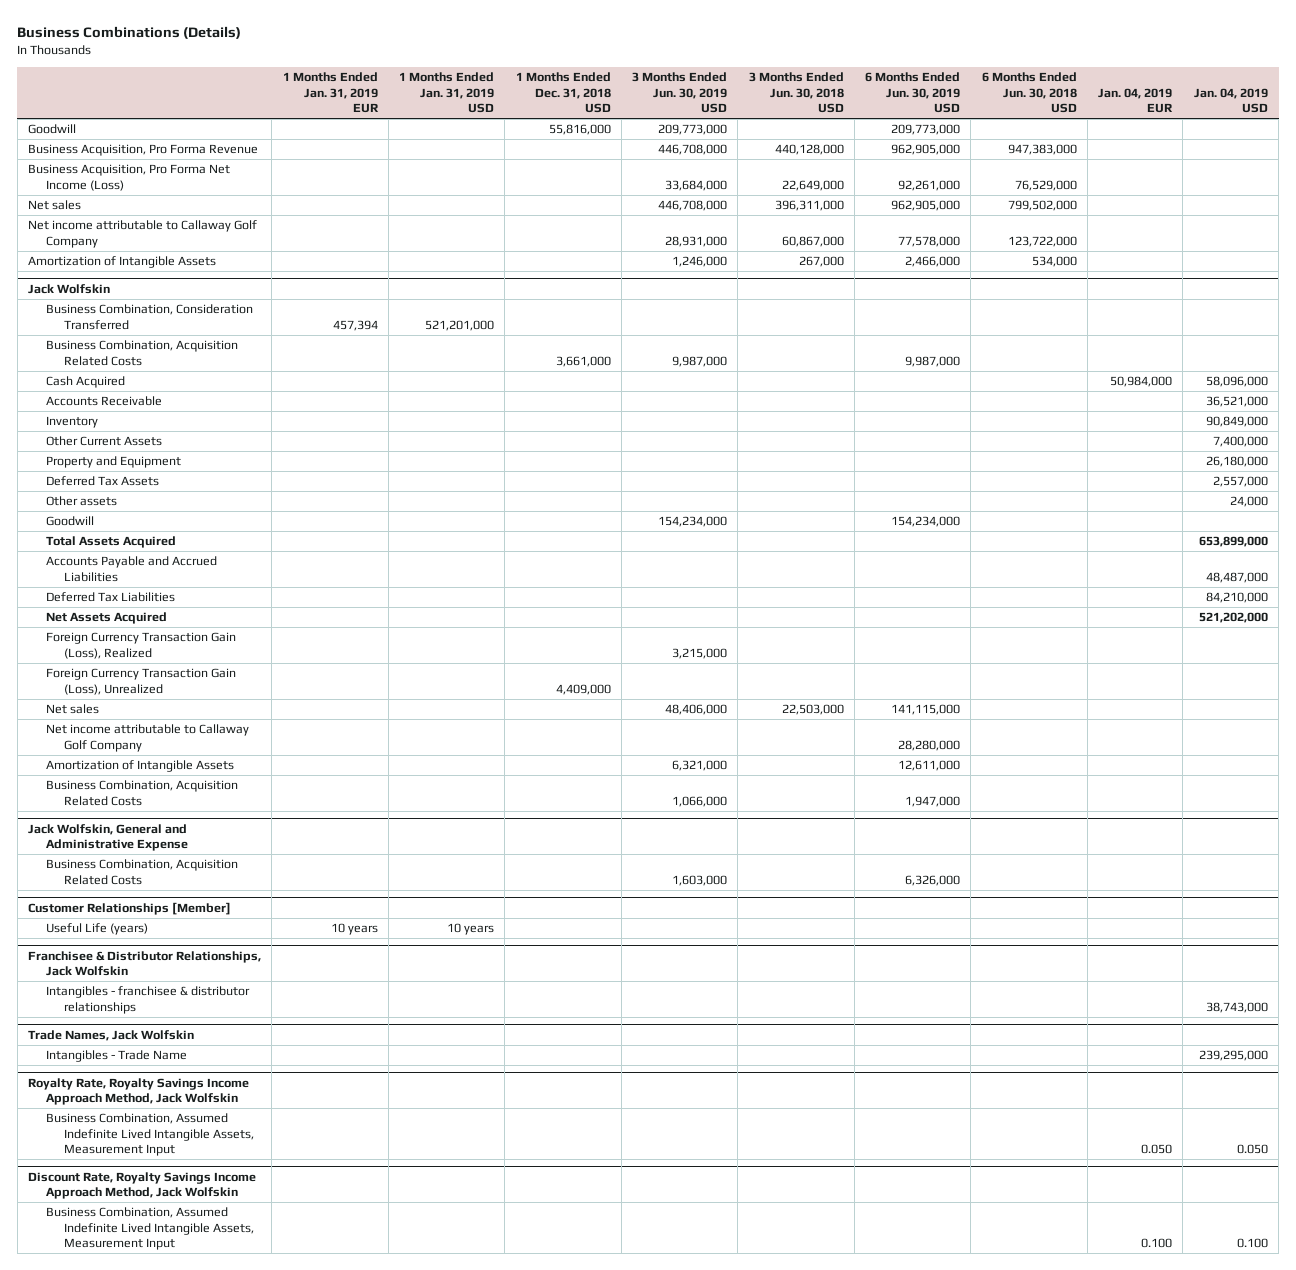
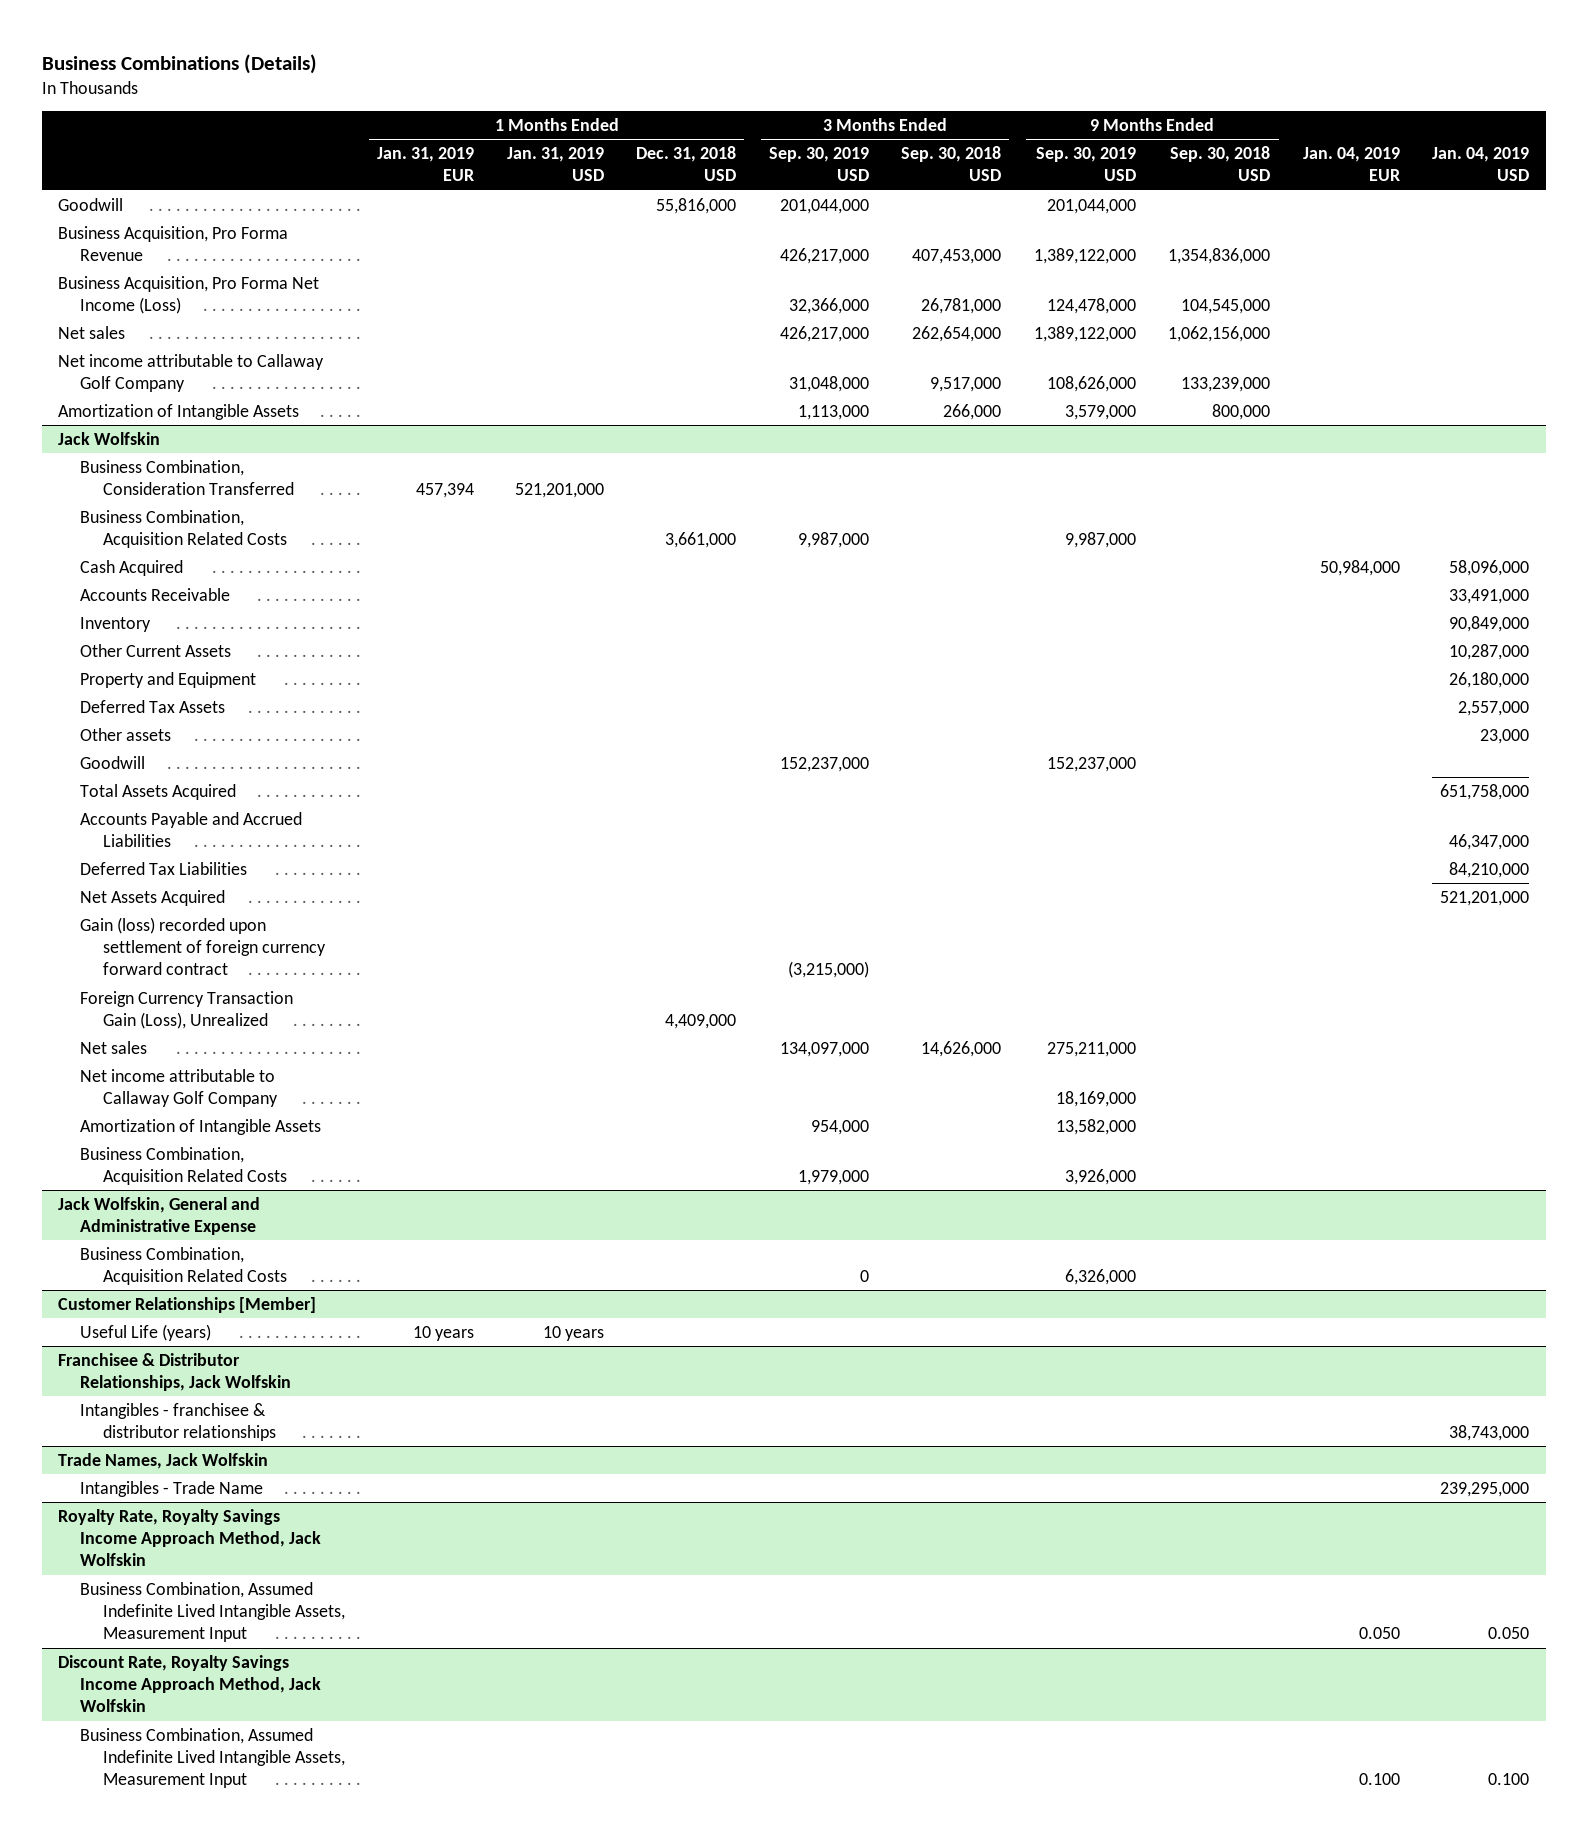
- | 1 Months Ended Jan. 31, 2019 EUR | 1 Months Ended Jan. 31, 2019 USD | 1 Months Ended Dec. 31, 2018 USD | 3 Months Ended Jun. 30, 2019 USD | 3 Months Ended Jun. 30, 2018 USD | 6 Months Ended Jun. 30, 2019 USD | 6 Months Ended Jun. 30, 2018 USD | Jan. 04, 2019 EUR | Jan. 04, 2019 USD
+ | 1 Months Ended Jan. 31, 2019 EUR | 1 Months Ended Jan. 31, 2019 USD | 1 Months Ended Dec. 31, 2018 USD | 3 Months Ended Sep. 30, 2019 USD | 3 Months Ended Sep. 30, 2018 USD | 9 Months Ended Sep. 30, 2019 USD | 9 Months Ended Sep. 30, 2018 USD | Jan. 04, 2019 EUR | Jan. 04, 2019 USD
@ Jack Wolfskin
- Accounts Receivable | | | | | | | | | 36,521,000
+ Accounts Receivable | | | | | | | | | 33,491,000
- Other Current Assets | | | | | | | | | 7,400,000
+ Other Current Assets | | | | | | | | | 10,287,000
- Other assets | | | | | | | | | 24,000
+ Other assets | | | | | | | | | 23,000
- Total Assets Acquired | | | | | | | | | 653,899,000
- Accounts Payable and Accrued Liabilities | | | | | | | | | 48,487,000
+ Total Assets Acquired | | | | | | | | | 651,758,000
+ Accounts Payable and Accrued Liabilities | | | | | | | | | 46,347,000
- Net Assets Acquired | | | | | | | | | 521,202,000
- Foreign Currency Transaction Gain (Loss), Realized | | | | 3,215,000 | | | | |
+ Net Assets Acquired | | | | | | | | | 521,201,000
+ Gain (loss) recorded upon settlement of foreign currency forward contract | | | | (3,215,000) | | | | |

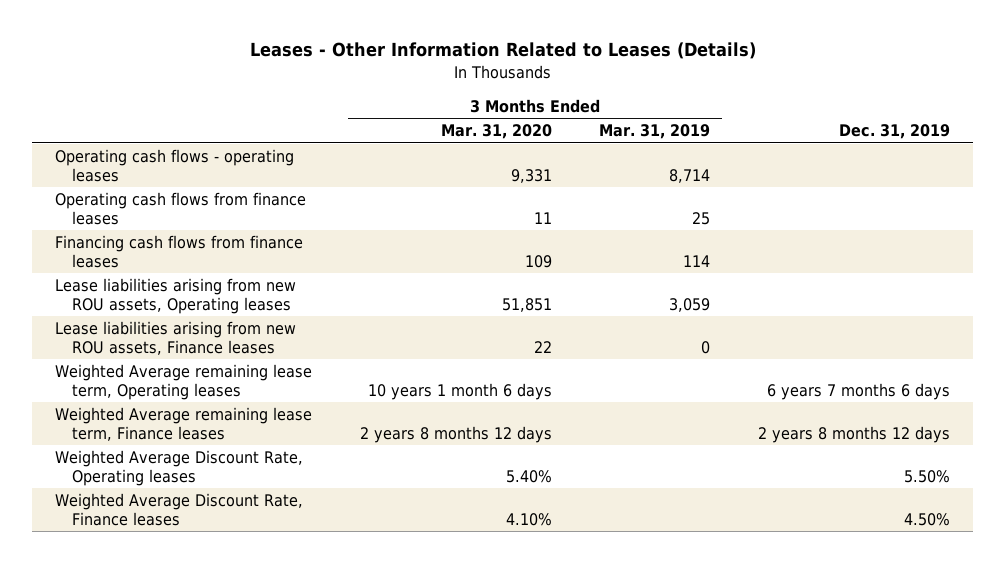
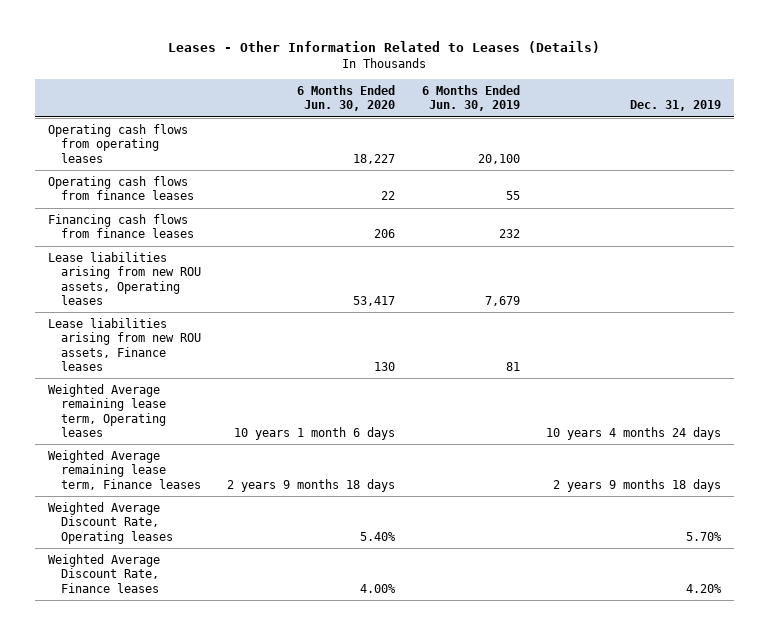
- | 3 Months Ended Mar. 31, 2020 | 3 Months Ended Mar. 31, 2019 | Dec. 31, 2019
+ | 6 Months Ended Jun. 30, 2020 | 6 Months Ended Jun. 30, 2019 | Dec. 31, 2019
- Operating cash flows - operating leases | 9,331 | 8,714 |
+ Operating cash flows from operating leases | 18,227 | 20,100 |
- Weighted Average remaining lease term, Operating leases | 10 years 1 month 6 days | | 6 years 7 months 6 days
- Weighted Average remaining lease term, Finance leases | 2 years 8 months 12 days | | 2 years 8 months 12 days
- Weighted Average Discount Rate, Operating leases | 5.40% | | 5.50%
- Weighted Average Discount Rate, Finance leases | 4.10% | | 4.50%
+ Weighted Average remaining lease term, Operating leases | 10 years 1 month 6 days | | 10 years 4 months 24 days
+ Weighted Average remaining lease term, Finance leases | 2 years 9 months 18 days | | 2 years 9 months 18 days
+ Weighted Average Discount Rate, Operating leases | 5.40% | | 5.70%
+ Weighted Average Discount Rate, Finance leases | 4.00% | | 4.20%

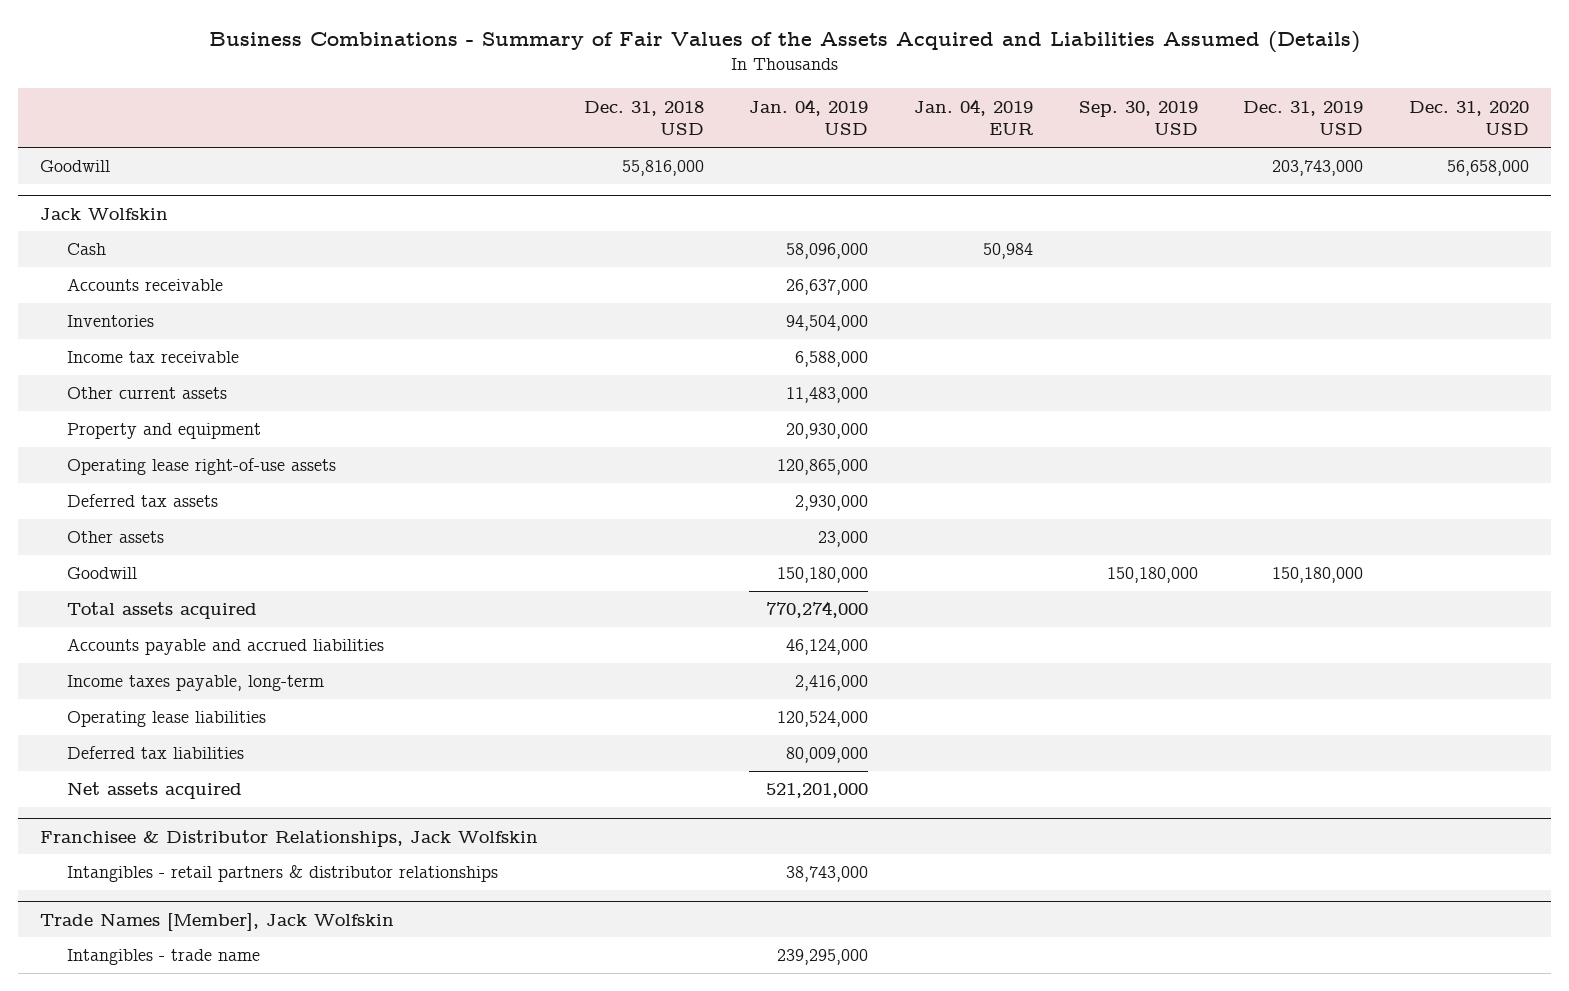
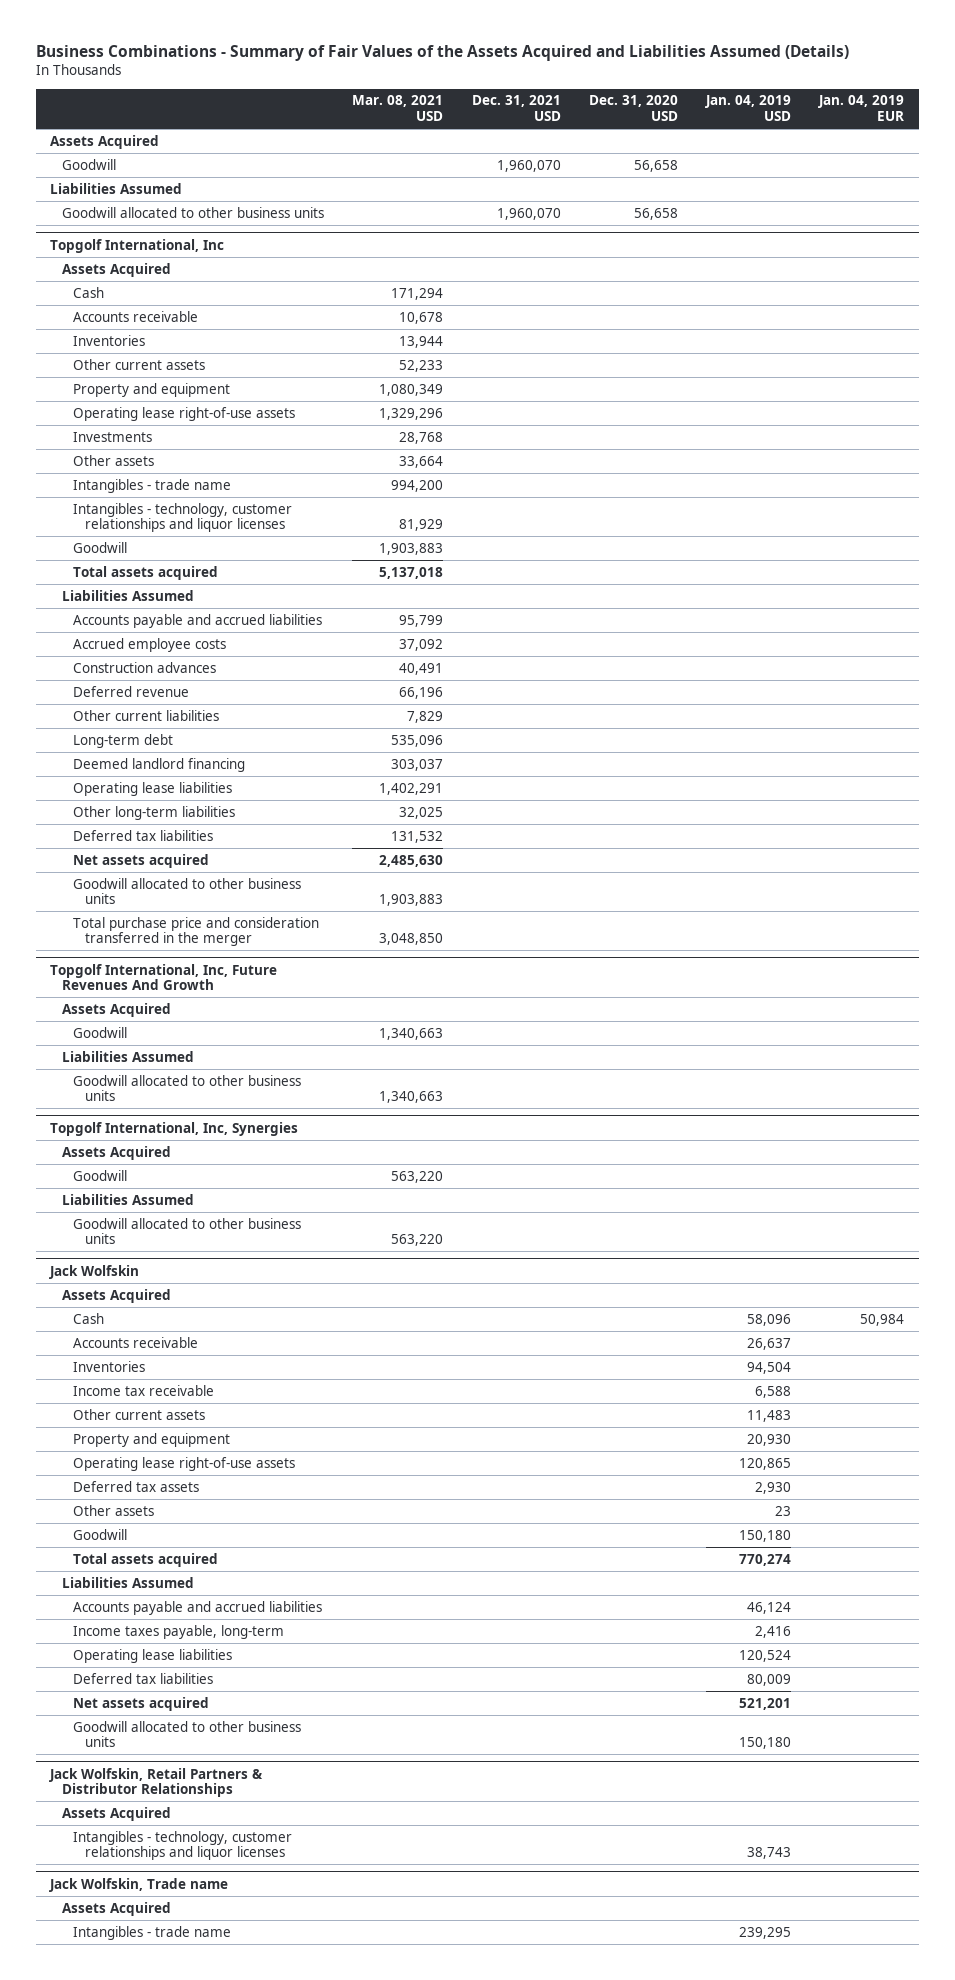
- | Dec. 31, 2018 USD | Jan. 04, 2019 USD | Jan. 04, 2019 EUR | Sep. 30, 2019 USD | Dec. 31, 2019 USD | Dec. 31, 2020 USD
+ | Mar. 08, 2021 USD | Dec. 31, 2021 USD | Dec. 31, 2020 USD | Jan. 04, 2019 USD | Jan. 04, 2019 EUR
- Goodwill | 55,816,000 | | | | 203,743,000 | 56,658,000
+ Assets Acquired
+ Goodwill | | 1,960,070 | 56,658 | |
+ Liabilities Assumed
+ Goodwill allocated to other business units | | 1,960,070 | 56,658 | |
+ Topgolf International, Inc
+ Assets Acquired
+ Cash | 171,294 | | | |
+ Accounts receivable | 10,678 | | | |
+ Inventories | 13,944 | | | |
+ Other current assets | 52,233 | | | |
+ Property and equipment | 1,080,349 | | | |
+ Operating lease right-of-use assets | 1,329,296 | | | |
+ Investments | 28,768 | | | |
+ Other assets | 33,664 | | | |
+ Intangibles - trade name | 994,200 | | | |
+ Intangibles - technology, customer relationships and liquor licenses | 81,929 | | | |
+ Goodwill | 1,903,883 | | | |
+ Total assets acquired | 5,137,018 | | | |
+ Liabilities Assumed
+ Accounts payable and accrued liabilities | 95,799 | | | |
+ Accrued employee costs | 37,092 | | | |
+ Construction advances | 40,491 | | | |
+ Deferred revenue | 66,196 | | | |
+ Other current liabilities | 7,829 | | | |
+ Long-term debt | 535,096 | | | |
+ Deemed landlord financing | 303,037 | | | |
+ Operating lease liabilities | 1,402,291 | | | |
+ Other long-term liabilities | 32,025 | | | |
+ Deferred tax liabilities | 131,532 | | | |
+ Net assets acquired | 2,485,630 | | | |
+ Goodwill allocated to other business units | 1,903,883 | | | |
+ Total purchase price and consideration transferred in the merger | 3,048,850 | | | |
+ Topgolf International, Inc, Future Revenues And Growth
+ Assets Acquired
+ Goodwill | 1,340,663 | | | |
+ Liabilities Assumed
+ Goodwill allocated to other business units | 1,340,663 | | | |
+ Topgolf International, Inc, Synergies
+ Assets Acquired
+ Goodwill | 563,220 | | | |
+ Liabilities Assumed
+ Goodwill allocated to other business units | 563,220 | | | |
@ Jack Wolfskin
- Cash | | 58,096,000 | 50,984 | | |
- Accounts receivable | | 26,637,000 | | | |
- Inventories | | 94,504,000 | | | |
- Income tax receivable | | 6,588,000 | | | |
- Other current assets | | 11,483,000 | | | |
- Property and equipment | | 20,930,000 | | | |
- Operating lease right-of-use assets | | 120,865,000 | | | |
- Deferred tax assets | | 2,930,000 | | | |
- Other assets | | 23,000 | | | |
- Goodwill | | 150,180,000 | | 150,180,000 | 150,180,000 |
- Total assets acquired | | 770,274,000 | | | |
- Accounts payable and accrued liabilities | | 46,124,000 | | | |
- Income taxes payable, long-term | | 2,416,000 | | | |
- Operating lease liabilities | | 120,524,000 | | | |
- Deferred tax liabilities | | 80,009,000 | | | |
- Net assets acquired | | 521,201,000 | | | |
- Franchisee & Distributor Relationships, Jack Wolfskin
- Intangibles - retail partners & distributor relationships | | 38,743,000 | | | |
- Trade Names [Member], Jack Wolfskin
- Intangibles - trade name | | 239,295,000 | | | |
@ Jack Wolfskin
+ Assets Acquired
+ Cash | | | | 58,096 | 50,984
+ Accounts receivable | | | | 26,637 |
+ Inventories | | | | 94,504 |
+ Income tax receivable | | | | 6,588 |
+ Other current assets | | | | 11,483 |
+ Property and equipment | | | | 20,930 |
+ Operating lease right-of-use assets | | | | 120,865 |
+ Deferred tax assets | | | | 2,930 |
+ Other assets | | | | 23 |
+ Goodwill | | | | 150,180 |
+ Total assets acquired | | | | 770,274 |
+ Liabilities Assumed
+ Accounts payable and accrued liabilities | | | | 46,124 |
+ Income taxes payable, long-term | | | | 2,416 |
+ Operating lease liabilities | | | | 120,524 |
+ Deferred tax liabilities | | | | 80,009 |
+ Net assets acquired | | | | 521,201 |
+ Goodwill allocated to other business units | | | | 150,180 |
+ Jack Wolfskin, Retail Partners & Distributor Relationships
+ Assets Acquired
+ Intangibles - technology, customer relationships and liquor licenses | | | | 38,743 |
+ Jack Wolfskin, Trade name
+ Assets Acquired
+ Intangibles - trade name | | | | 239,295 |

